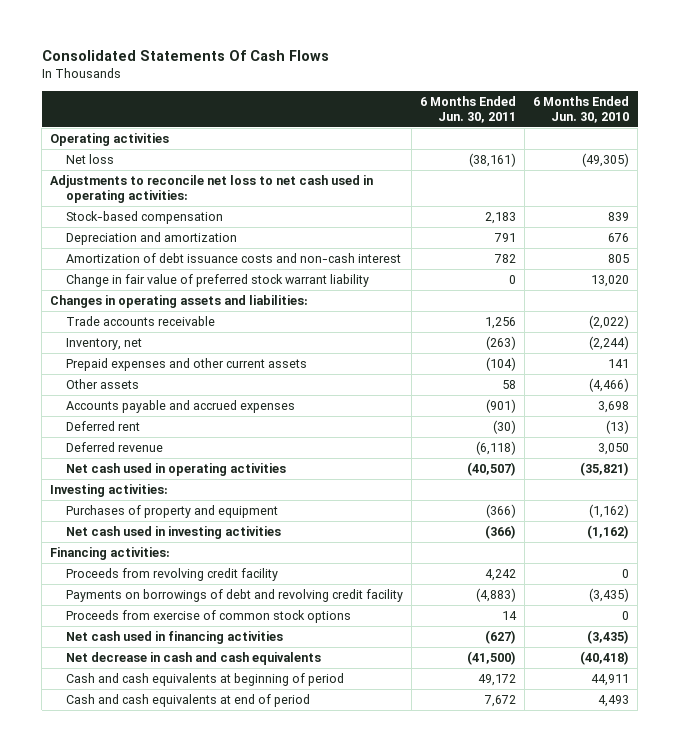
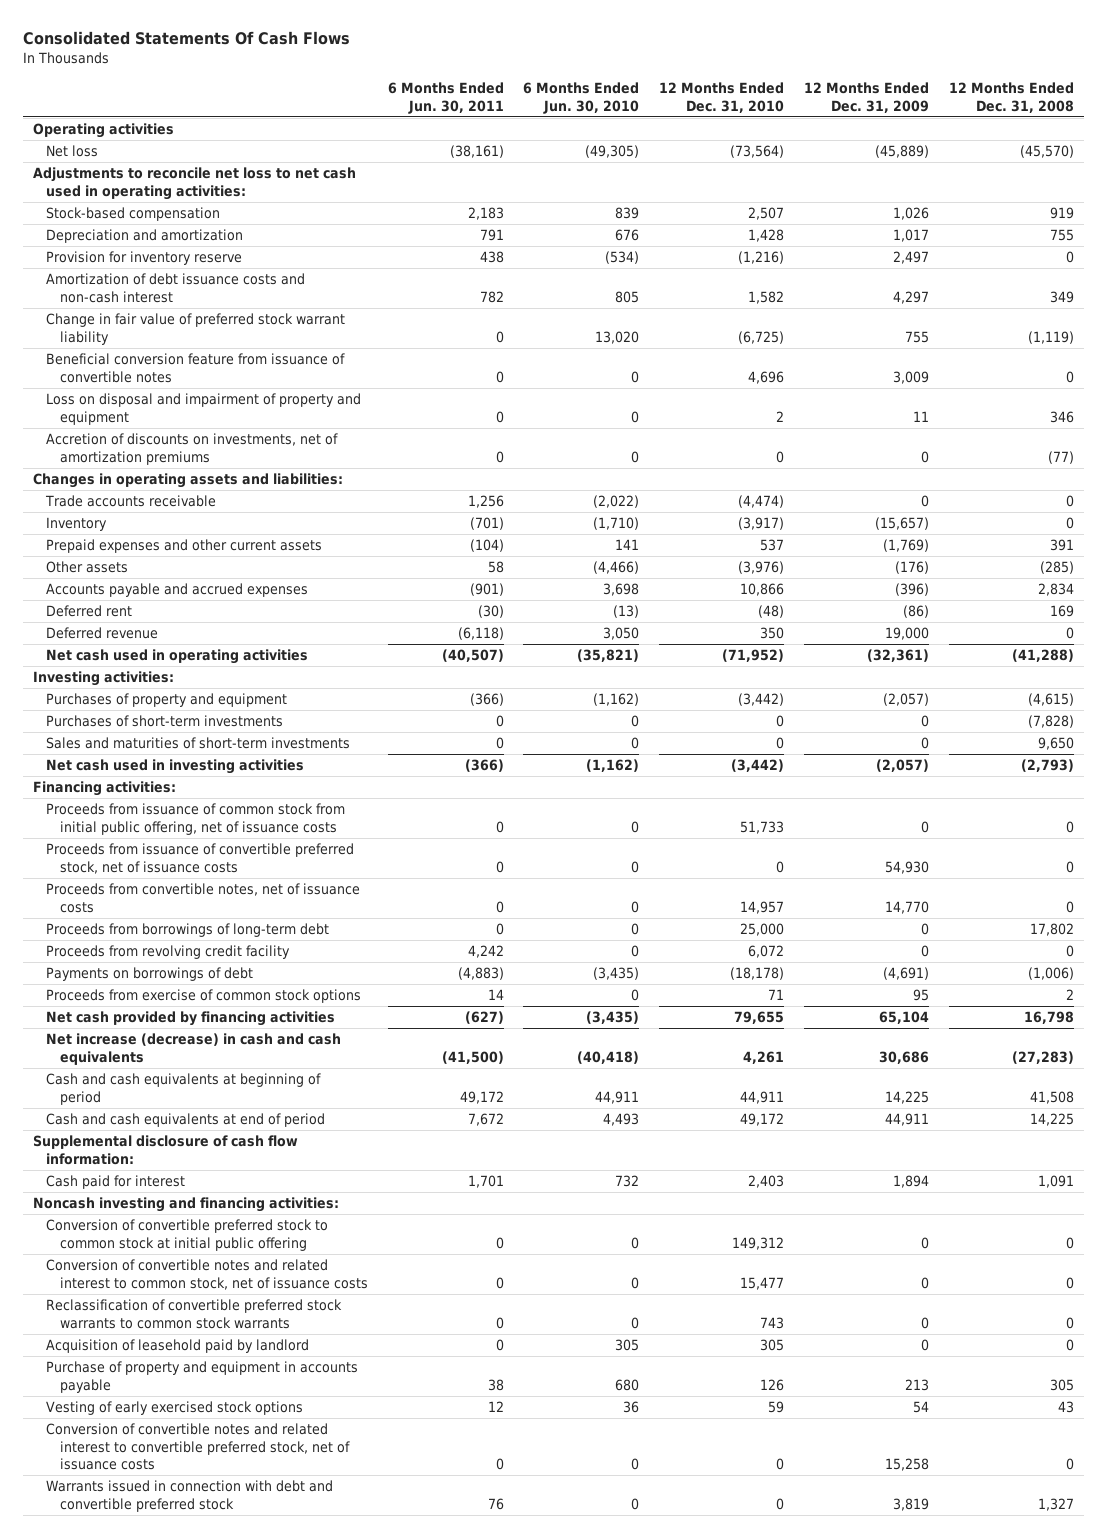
- | 6 Months Ended Jun. 30, 2011 | 6 Months Ended Jun. 30, 2010
+ | 6 Months Ended Jun. 30, 2011 | 6 Months Ended Jun. 30, 2010 | 12 Months Ended Dec. 31, 2010 | 12 Months Ended Dec. 31, 2009 | 12 Months Ended Dec. 31, 2008
+ Provision for inventory reserve | 438 | (534) | (1,216) | 2,497 | 0
+ Beneficial conversion feature from issuance of convertible notes | 0 | 0 | 4,696 | 3,009 | 0
+ Loss on disposal and impairment of property and equipment | 0 | 0 | 2 | 11 | 346
+ Accretion of discounts on investments, net of amortization premiums | 0 | 0 | 0 | 0 | (77)
- Inventory, net | (263) | (2,244)
+ Inventory | (701) | (1,710) | (3,917) | (15,657) | 0
+ Purchases of short-term investments | 0 | 0 | 0 | 0 | (7,828)
+ Sales and maturities of short-term investments | 0 | 0 | 0 | 0 | 9,650
+ Proceeds from issuance of common stock from initial public offering, net of issuance costs | 0 | 0 | 51,733 | 0 | 0
+ Proceeds from issuance of convertible preferred stock, net of issuance costs | 0 | 0 | 0 | 54,930 | 0
+ Proceeds from convertible notes, net of issuance costs | 0 | 0 | 14,957 | 14,770 | 0
+ Proceeds from borrowings of long-term debt | 0 | 0 | 25,000 | 0 | 17,802
- Payments on borrowings of debt and revolving credit facility | (4,883) | (3,435)
+ Payments on borrowings of debt | (4,883) | (3,435) | (18,178) | (4,691) | (1,006)
- Net cash used in financing activities | (627) | (3,435)
- Net decrease in cash and cash equivalents | (41,500) | (40,418)
+ Net cash provided by financing activities | (627) | (3,435) | 79,655 | 65,104 | 16,798
+ Net increase (decrease) in cash and cash equivalents | (41,500) | (40,418) | 4,261 | 30,686 | (27,283)
+ Supplemental disclosure of cash flow information:
+ Cash paid for interest | 1,701 | 732 | 2,403 | 1,894 | 1,091
+ Noncash investing and financing activities:
+ Conversion of convertible preferred stock to common stock at initial public offering | 0 | 0 | 149,312 | 0 | 0
+ Conversion of convertible notes and related interest to common stock, net of issuance costs | 0 | 0 | 15,477 | 0 | 0
+ Reclassification of convertible preferred stock warrants to common stock warrants | 0 | 0 | 743 | 0 | 0
+ Acquisition of leasehold paid by landlord | 0 | 305 | 305 | 0 | 0
+ Purchase of property and equipment in accounts payable | 38 | 680 | 126 | 213 | 305
+ Vesting of early exercised stock options | 12 | 36 | 59 | 54 | 43
+ Conversion of convertible notes and related interest to convertible preferred stock, net of issuance costs | 0 | 0 | 0 | 15,258 | 0
+ Warrants issued in connection with debt and convertible preferred stock | 76 | 0 | 0 | 3,819 | 1,327

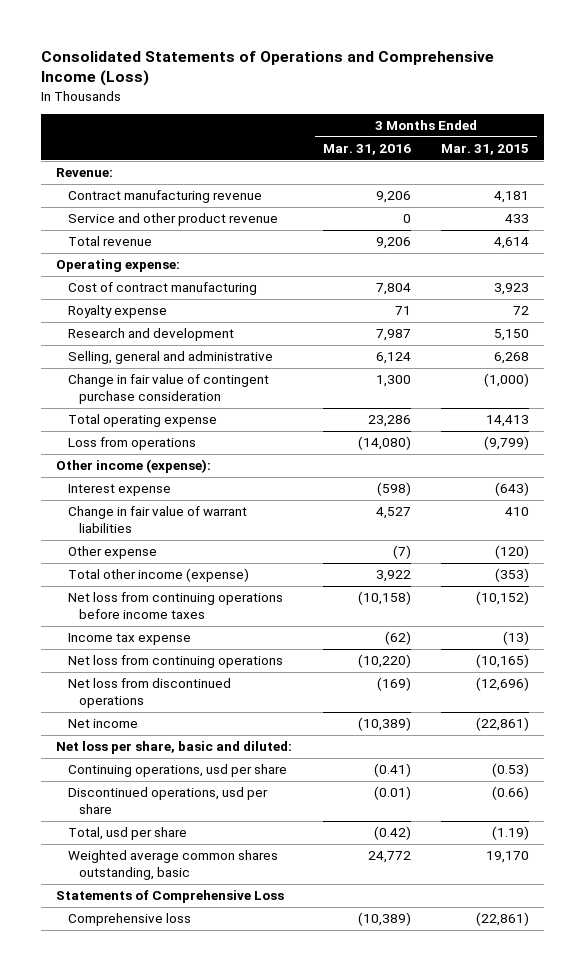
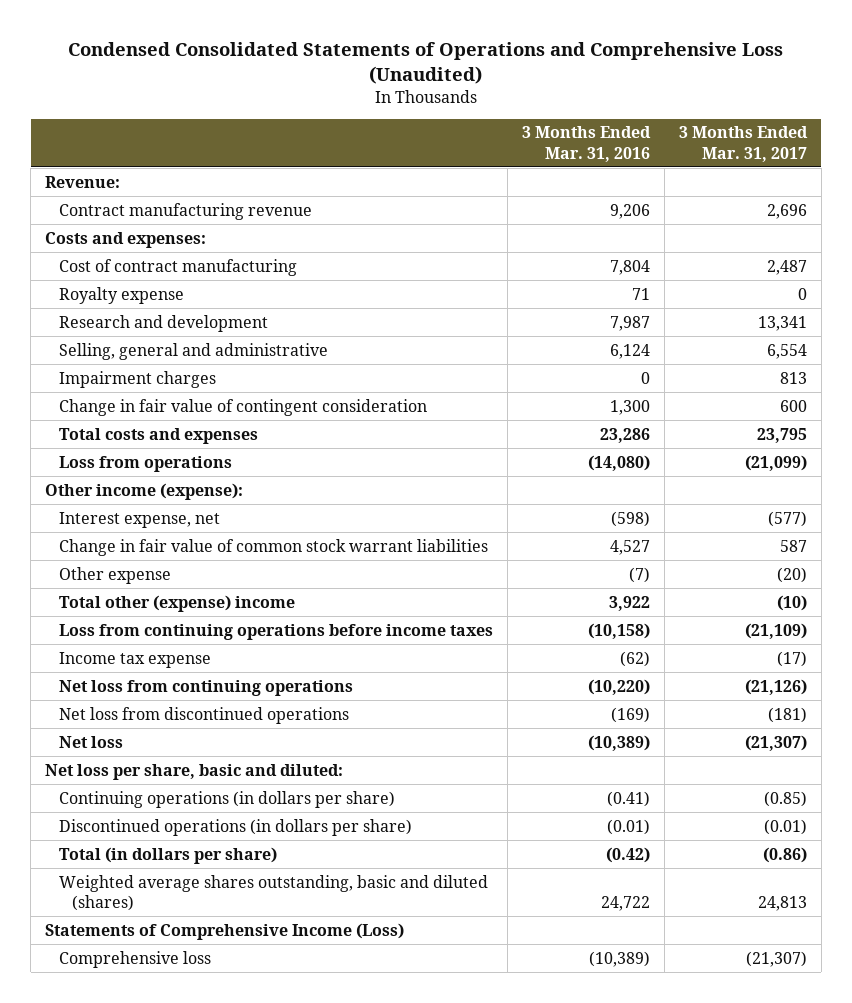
- Consolidated Statements of Operations and Comprehensive Income (Loss)
+ Condensed Consolidated Statements of Operations and Comprehensive Loss (Unaudited)
- | 3 Months Ended Mar. 31, 2016 | 3 Months Ended Mar. 31, 2015
+ | 3 Months Ended Mar. 31, 2016 | 3 Months Ended Mar. 31, 2017
- Service and other product revenue | 0 | 433
- Total revenue | 9,206 | 4,614
- Operating expense:
+ Costs and expenses:
- Change in fair value of contingent purchase consideration | 1,300 | (1,000)
- Total operating expense | 23,286 | 14,413
+ Impairment charges | 0 | 813
+ Change in fair value of contingent consideration | 1,300 | 600
+ Total costs and expenses | 23,286 | 23,795
- Interest expense | (598) | (643)
- Change in fair value of warrant liabilities | 4,527 | 410
+ Interest expense, net | (598) | (577)
+ Change in fair value of common stock warrant liabilities | 4,527 | 587
- Total other income (expense) | 3,922 | (353)
- Net loss from continuing operations before income taxes | (10,158) | (10,152)
+ Total other (expense) income | 3,922 | (10)
+ Loss from continuing operations before income taxes | (10,158) | (21,109)
- Net income | (10,389) | (22,861)
+ Net loss | (10,389) | (21,307)
- Continuing operations, usd per share | (0.41) | (0.53)
- Discontinued operations, usd per share | (0.01) | (0.66)
- Total, usd per share | (0.42) | (1.19)
- Weighted average common shares outstanding, basic | 24,772 | 19,170
- Statements of Comprehensive Loss
+ Continuing operations (in dollars per share) | (0.41) | (0.85)
+ Discontinued operations (in dollars per share) | (0.01) | (0.01)
+ Total (in dollars per share) | (0.42) | (0.86)
+ Weighted average shares outstanding, basic and diluted (shares) | 24,722 | 24,813
+ Statements of Comprehensive Income (Loss)

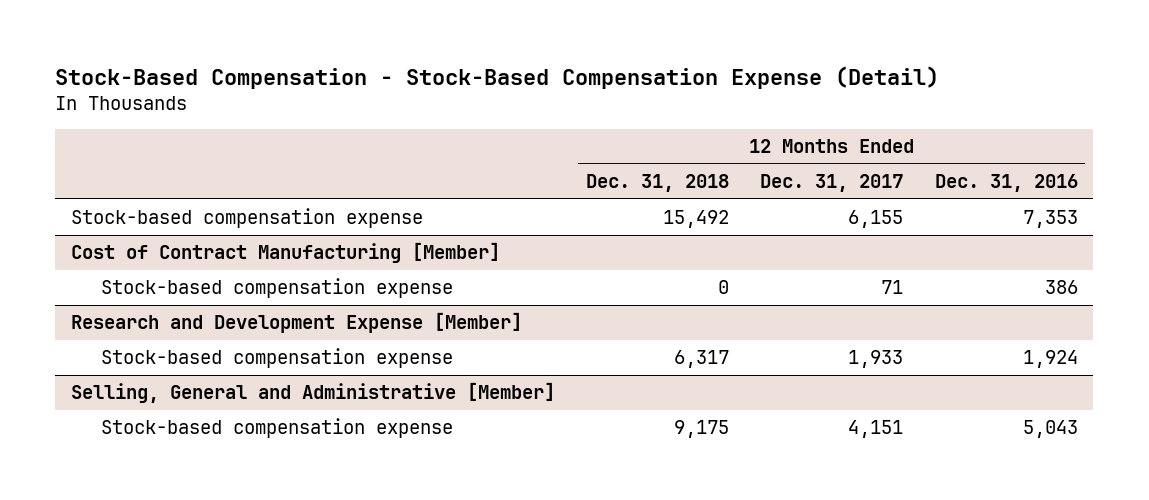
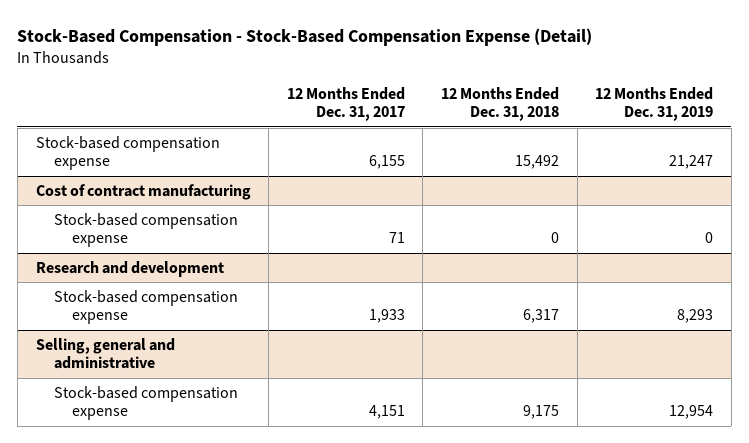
- | 12 Months Ended Dec. 31, 2018 | 12 Months Ended Dec. 31, 2017 | 12 Months Ended Dec. 31, 2016
+ | 12 Months Ended Dec. 31, 2017 | 12 Months Ended Dec. 31, 2018 | 12 Months Ended Dec. 31, 2019
- Cost of Contract Manufacturing [Member]
+ Cost of contract manufacturing
- Research and Development Expense [Member]
+ Research and development
- Selling, General and Administrative [Member]
+ Selling, general and administrative

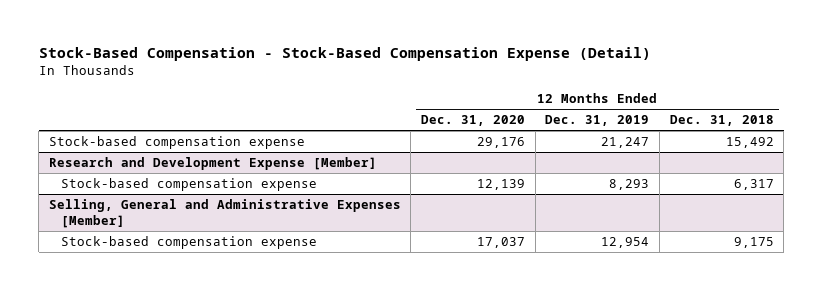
- | 12 Months Ended Dec. 31, 2017 | 12 Months Ended Dec. 31, 2018 | 12 Months Ended Dec. 31, 2019
+ | 12 Months Ended Dec. 31, 2020 | 12 Months Ended Dec. 31, 2019 | 12 Months Ended Dec. 31, 2018
- Cost of contract manufacturing
- Stock-based compensation expense | 71 | 0 | 0
- Research and development
+ Research and Development Expense [Member]
- Selling, general and administrative
+ Selling, General and Administrative Expenses [Member]

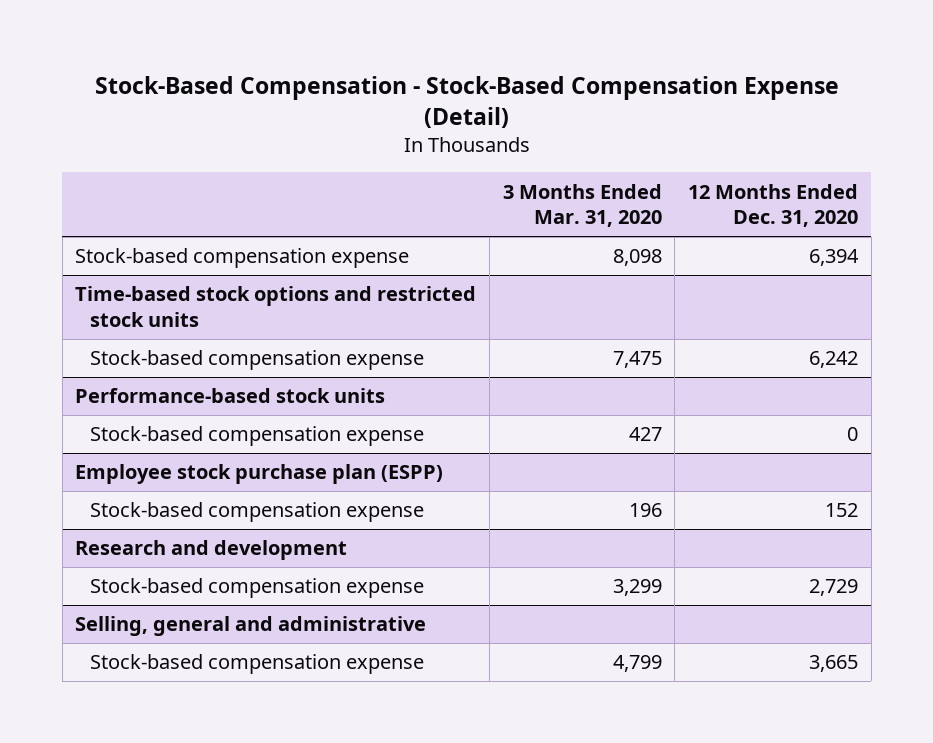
- | 12 Months Ended Dec. 31, 2020 | 12 Months Ended Dec. 31, 2019 | 12 Months Ended Dec. 31, 2018
+ | 3 Months Ended Mar. 31, 2020 | 12 Months Ended Dec. 31, 2020
- Stock-based compensation expense | 29,176 | 21,247 | 15,492
- Research and Development Expense [Member]
- Stock-based compensation expense | 12,139 | 8,293 | 6,317
- Selling, General and Administrative Expenses [Member]
- Stock-based compensation expense | 17,037 | 12,954 | 9,175
+ Stock-based compensation expense | 8,098 | 6,394
+ Time-based stock options and restricted stock units
+ Stock-based compensation expense | 7,475 | 6,242
+ Performance-based stock units
+ Stock-based compensation expense | 427 | 0
+ Employee stock purchase plan (ESPP)
+ Stock-based compensation expense | 196 | 152
+ Research and development
+ Stock-based compensation expense | 3,299 | 2,729
+ Selling, general and administrative
+ Stock-based compensation expense | 4,799 | 3,665

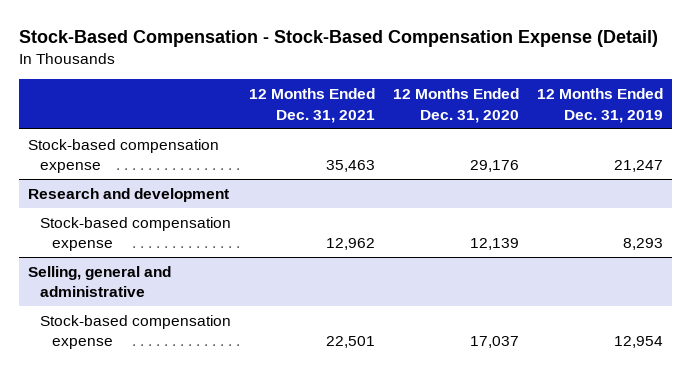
- | 3 Months Ended Mar. 31, 2020 | 12 Months Ended Dec. 31, 2020
+ | 12 Months Ended Dec. 31, 2021 | 12 Months Ended Dec. 31, 2020 | 12 Months Ended Dec. 31, 2019
- Stock-based compensation expense | 8,098 | 6,394
- Time-based stock options and restricted stock units
- Stock-based compensation expense | 7,475 | 6,242
- Performance-based stock units
- Stock-based compensation expense | 427 | 0
- Employee stock purchase plan (ESPP)
- Stock-based compensation expense | 196 | 152
+ Stock-based compensation expense | 35,463 | 29,176 | 21,247
@ Research and development
- Stock-based compensation expense | 3,299 | 2,729
+ Stock-based compensation expense | 12,962 | 12,139 | 8,293
@ Selling, general and administrative
- Stock-based compensation expense | 4,799 | 3,665
+ Stock-based compensation expense | 22,501 | 17,037 | 12,954

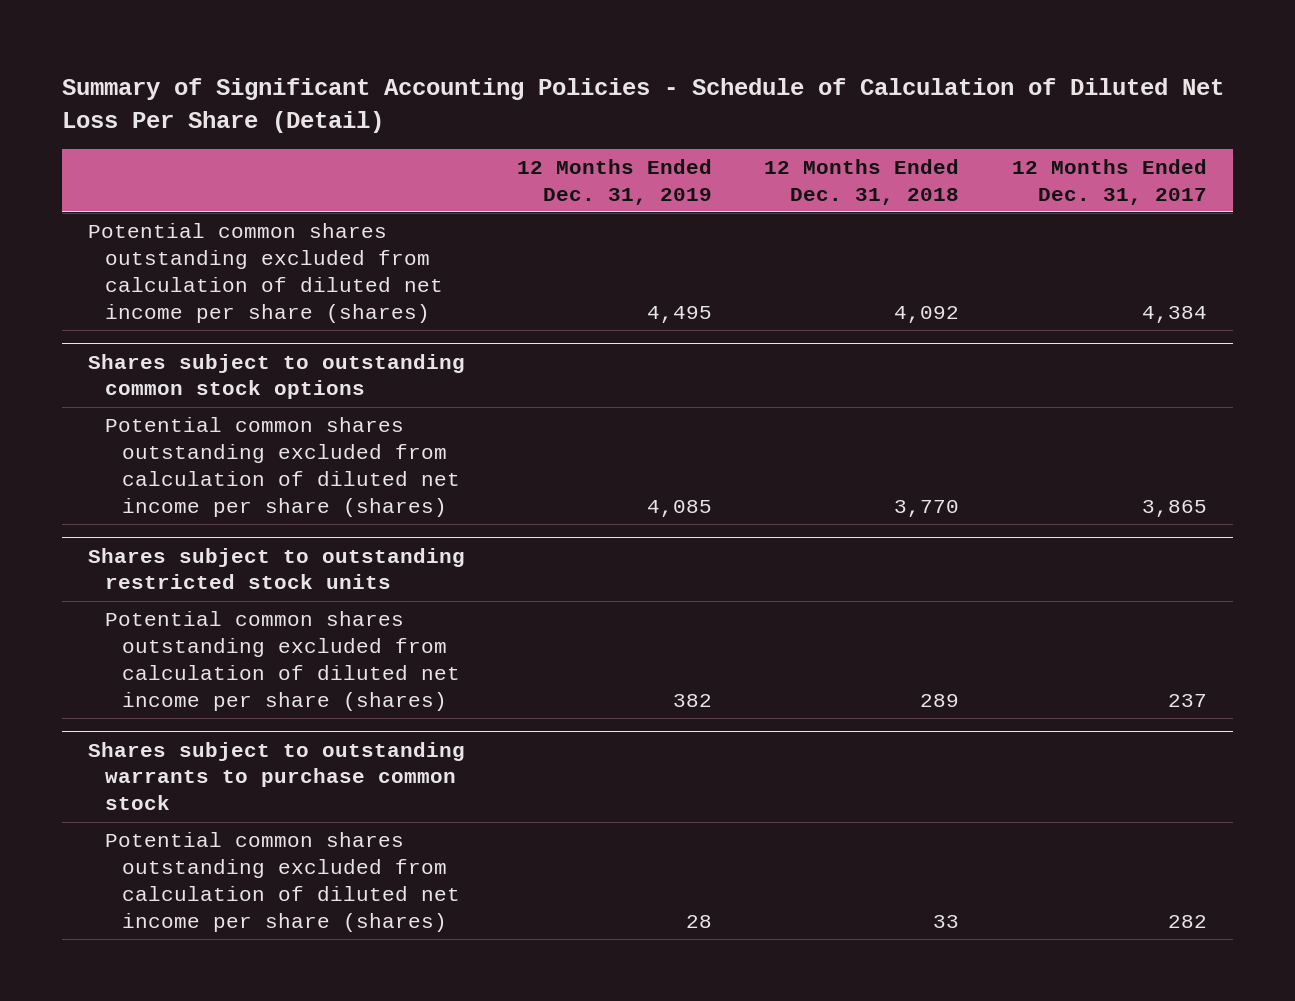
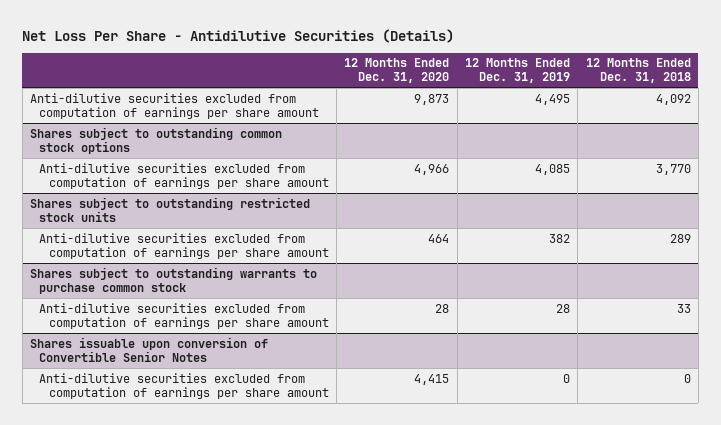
- Summary of Significant Accounting Policies - Schedule of Calculation of Diluted Net Loss Per Share (Detail)
+ Net Loss Per Share - Antidilutive Securities (Details)
- | 12 Months Ended Dec. 31, 2019 | 12 Months Ended Dec. 31, 2018 | 12 Months Ended Dec. 31, 2017
+ | 12 Months Ended Dec. 31, 2020 | 12 Months Ended Dec. 31, 2019 | 12 Months Ended Dec. 31, 2018
- Potential common shares outstanding excluded from calculation of diluted net income per share (shares) | 4,495 | 4,092 | 4,384
+ Anti-dilutive securities excluded from computation of earnings per share amount | 9,873 | 4,495 | 4,092
@ Shares subject to outstanding common stock options
- Potential common shares outstanding excluded from calculation of diluted net income per share (shares) | 4,085 | 3,770 | 3,865
+ Anti-dilutive securities excluded from computation of earnings per share amount | 4,966 | 4,085 | 3,770
@ Shares subject to outstanding restricted stock units
- Potential common shares outstanding excluded from calculation of diluted net income per share (shares) | 382 | 289 | 237
+ Anti-dilutive securities excluded from computation of earnings per share amount | 464 | 382 | 289
@ Shares subject to outstanding warrants to purchase common stock
- Potential common shares outstanding excluded from calculation of diluted net income per share (shares) | 28 | 33 | 282
+ Anti-dilutive securities excluded from computation of earnings per share amount | 28 | 28 | 33
+ Shares issuable upon conversion of Convertible Senior Notes
+ Anti-dilutive securities excluded from computation of earnings per share amount | 4,415 | 0 | 0

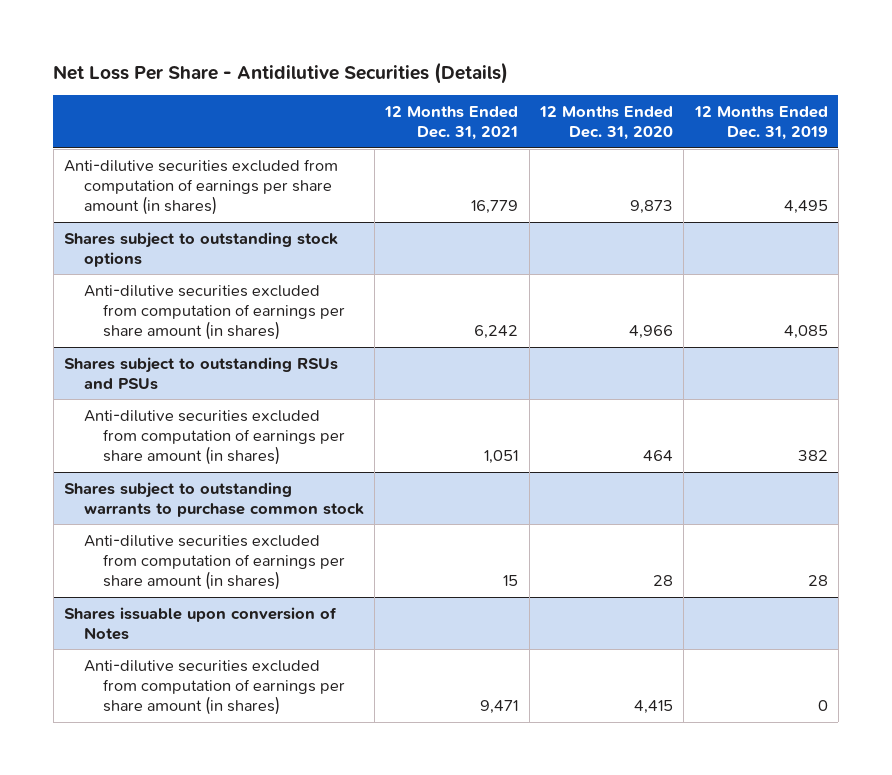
- | 12 Months Ended Dec. 31, 2020 | 12 Months Ended Dec. 31, 2019 | 12 Months Ended Dec. 31, 2018
+ | 12 Months Ended Dec. 31, 2021 | 12 Months Ended Dec. 31, 2020 | 12 Months Ended Dec. 31, 2019
- Anti-dilutive securities excluded from computation of earnings per share amount | 9,873 | 4,495 | 4,092
- Shares subject to outstanding common stock options
- Anti-dilutive securities excluded from computation of earnings per share amount | 4,966 | 4,085 | 3,770
- Shares subject to outstanding restricted stock units
- Anti-dilutive securities excluded from computation of earnings per share amount | 464 | 382 | 289
+ Anti-dilutive securities excluded from computation of earnings per share amount (in shares) | 16,779 | 9,873 | 4,495
+ Shares subject to outstanding stock options
+ Anti-dilutive securities excluded from computation of earnings per share amount (in shares) | 6,242 | 4,966 | 4,085
+ Shares subject to outstanding RSUs and PSUs
+ Anti-dilutive securities excluded from computation of earnings per share amount (in shares) | 1,051 | 464 | 382
@ Shares subject to outstanding warrants to purchase common stock
- Anti-dilutive securities excluded from computation of earnings per share amount | 28 | 28 | 33
- Shares issuable upon conversion of Convertible Senior Notes
- Anti-dilutive securities excluded from computation of earnings per share amount | 4,415 | 0 | 0
@ Shares subject to outstanding warrants to purchase common stock
+ Anti-dilutive securities excluded from computation of earnings per share amount (in shares) | 15 | 28 | 28
+ Shares issuable upon conversion of Notes
+ Anti-dilutive securities excluded from computation of earnings per share amount (in shares) | 9,471 | 4,415 | 0

